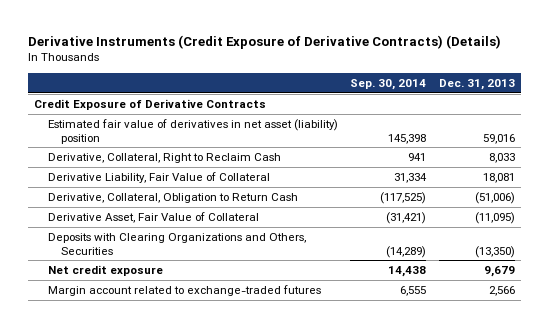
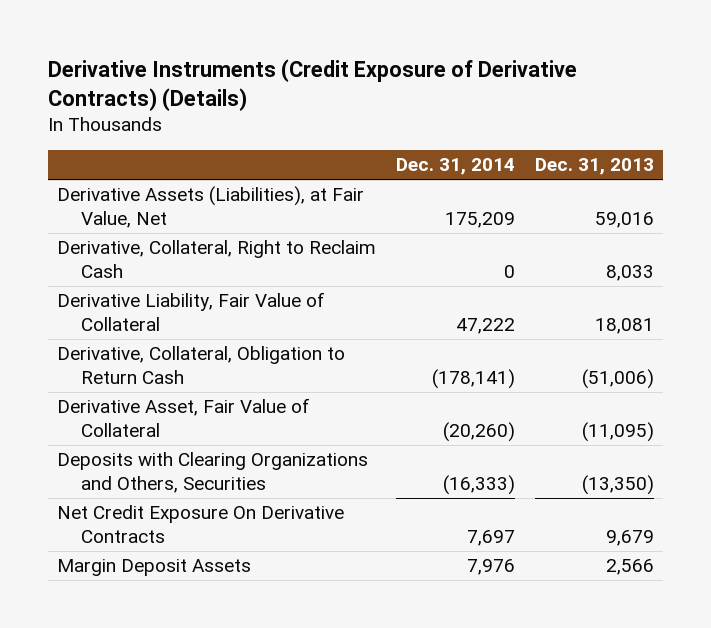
- | Sep. 30, 2014 | Dec. 31, 2013
+ | Dec. 31, 2014 | Dec. 31, 2013
- Credit Exposure of Derivative Contracts
- Estimated fair value of derivatives in net asset (liability) position | 145,398 | 59,016
+ Derivative Assets (Liabilities), at Fair Value, Net | 175,209 | 59,016
- Net credit exposure | 14,438 | 9,679
- Margin account related to exchange-traded futures | 6,555 | 2,566
+ Net Credit Exposure On Derivative Contracts | 7,697 | 9,679
+ Margin Deposit Assets | 7,976 | 2,566

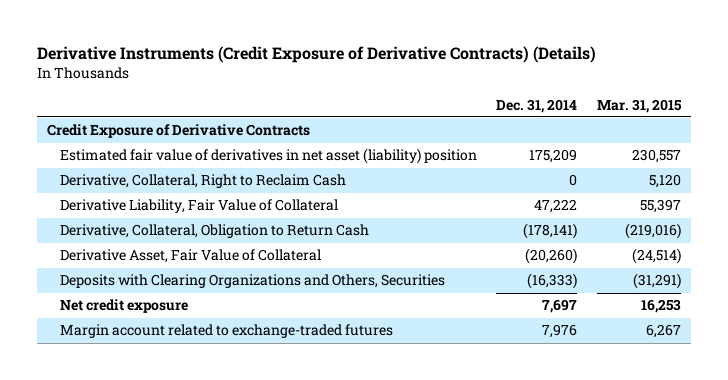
- | Dec. 31, 2014 | Dec. 31, 2013
+ | Dec. 31, 2014 | Mar. 31, 2015
- Derivative Assets (Liabilities), at Fair Value, Net | 175,209 | 59,016
+ Credit Exposure of Derivative Contracts
+ Estimated fair value of derivatives in net asset (liability) position | 175,209 | 230,557
- Net Credit Exposure On Derivative Contracts | 7,697 | 9,679
- Margin Deposit Assets | 7,976 | 2,566
+ Net credit exposure | 7,697 | 16,253
+ Margin account related to exchange-traded futures | 7,976 | 6,267

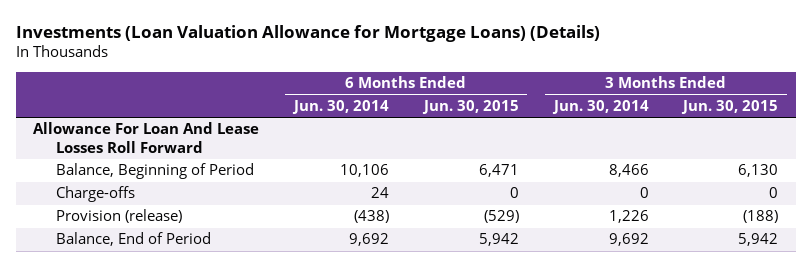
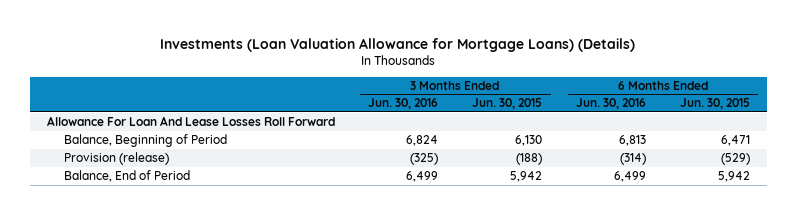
- | 6 Months Ended Jun. 30, 2014 | 6 Months Ended Jun. 30, 2015 | 3 Months Ended Jun. 30, 2014 | 3 Months Ended Jun. 30, 2015
+ | 3 Months Ended Jun. 30, 2016 | 3 Months Ended Jun. 30, 2015 | 6 Months Ended Jun. 30, 2016 | 6 Months Ended Jun. 30, 2015
- Charge-offs | 24 | 0 | 0 | 0

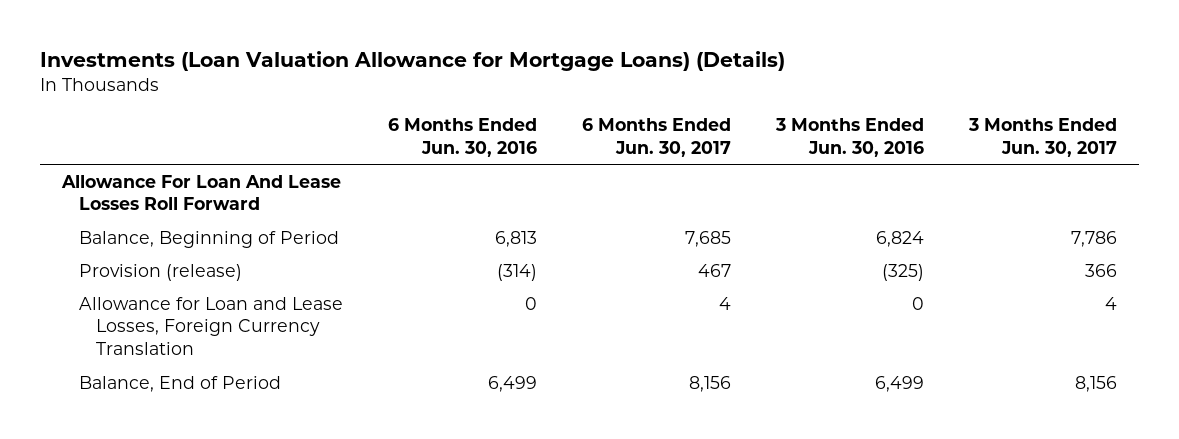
- | 3 Months Ended Jun. 30, 2016 | 3 Months Ended Jun. 30, 2015 | 6 Months Ended Jun. 30, 2016 | 6 Months Ended Jun. 30, 2015
+ | 6 Months Ended Jun. 30, 2016 | 6 Months Ended Jun. 30, 2017 | 3 Months Ended Jun. 30, 2016 | 3 Months Ended Jun. 30, 2017
+ Allowance for Loan and Lease Losses, Foreign Currency Translation | 0 | 4 | 0 | 4

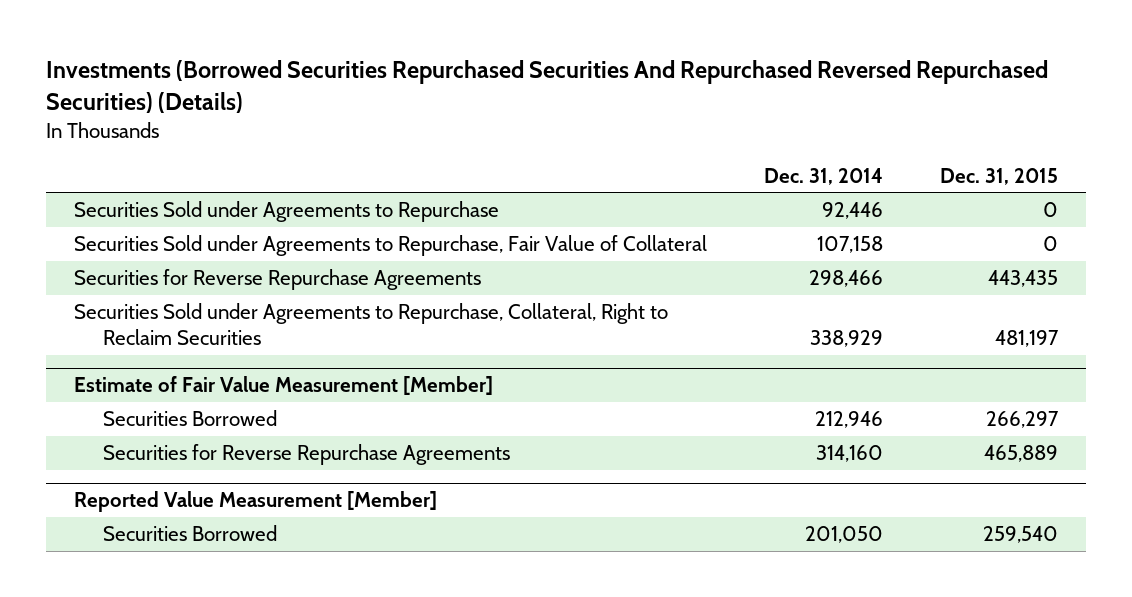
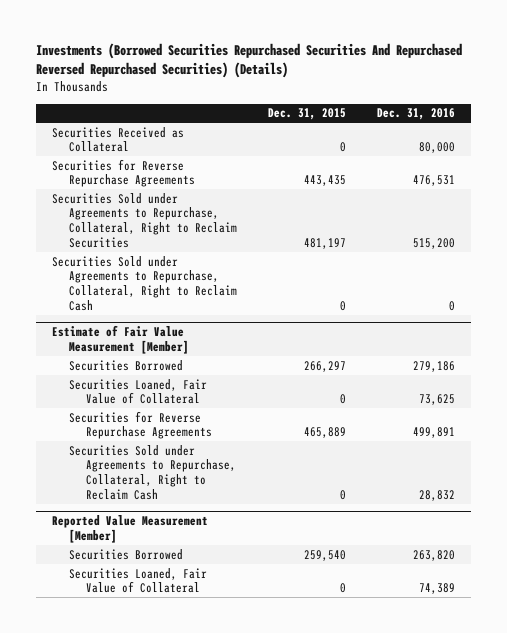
- | Dec. 31, 2014 | Dec. 31, 2015
+ | Dec. 31, 2015 | Dec. 31, 2016
- Securities Sold under Agreements to Repurchase | 92,446 | 0
- Securities Sold under Agreements to Repurchase, Fair Value of Collateral | 107,158 | 0
+ Securities Received as Collateral | 0 | 80,000
+ Securities Sold under Agreements to Repurchase, Collateral, Right to Reclaim Cash | 0 | 0
@ Estimate of Fair Value Measurement [Member]
+ Securities Loaned, Fair Value of Collateral | 0 | 73,625
+ Securities Sold under Agreements to Repurchase, Collateral, Right to Reclaim Cash | 0 | 28,832
@ Reported Value Measurement [Member]
+ Securities Loaned, Fair Value of Collateral | 0 | 74,389

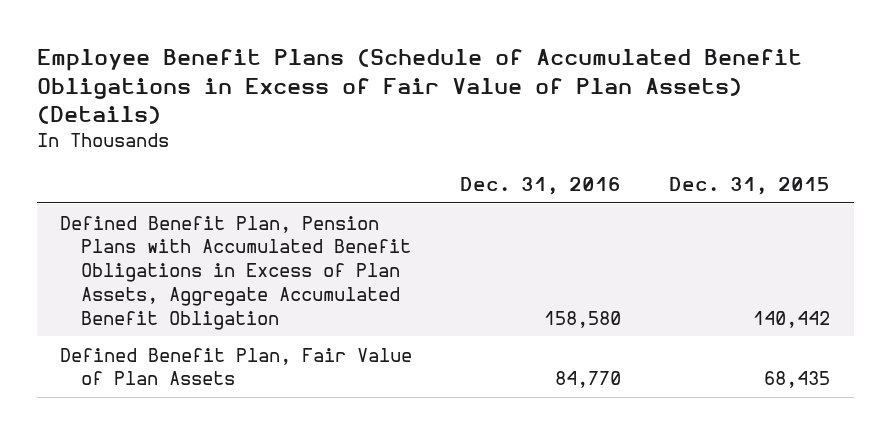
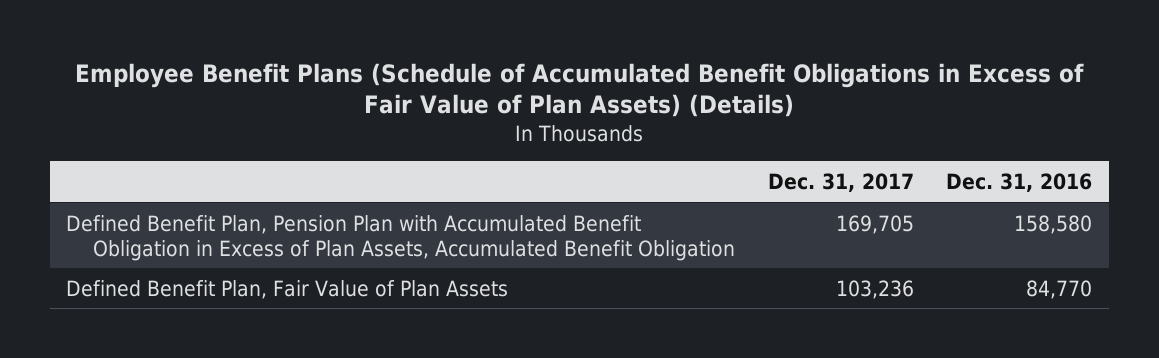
- | Dec. 31, 2016 | Dec. 31, 2015
+ | Dec. 31, 2017 | Dec. 31, 2016
- Defined Benefit Plan, Pension Plans with Accumulated Benefit Obligations in Excess of Plan Assets, Aggregate Accumulated Benefit Obligation | 158,580 | 140,442
+ Defined Benefit Plan, Pension Plan with Accumulated Benefit Obligation in Excess of Plan Assets, Accumulated Benefit Obligation | 169,705 | 158,580

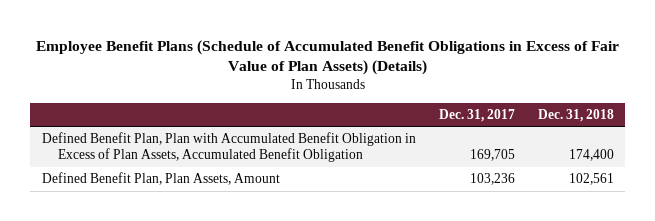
- | Dec. 31, 2017 | Dec. 31, 2016
+ | Dec. 31, 2017 | Dec. 31, 2018
- Defined Benefit Plan, Pension Plan with Accumulated Benefit Obligation in Excess of Plan Assets, Accumulated Benefit Obligation | 169,705 | 158,580
- Defined Benefit Plan, Fair Value of Plan Assets | 103,236 | 84,770
+ Defined Benefit Plan, Plan with Accumulated Benefit Obligation in Excess of Plan Assets, Accumulated Benefit Obligation | 169,705 | 174,400
+ Defined Benefit Plan, Plan Assets, Amount | 103,236 | 102,561

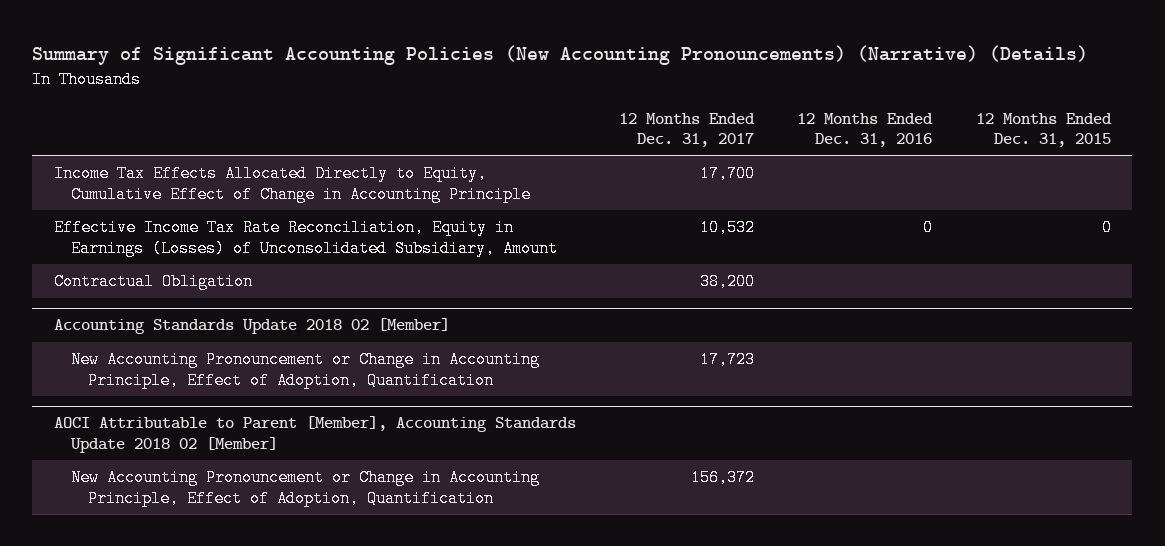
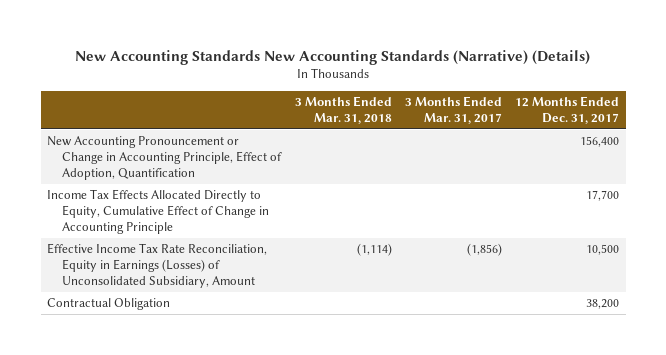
- Summary of Significant Accounting Policies (New Accounting Pronouncements) (Narrative) (Details)
+ New Accounting Standards New Accounting Standards (Narrative) (Details)
- | 12 Months Ended Dec. 31, 2017 | 12 Months Ended Dec. 31, 2016 | 12 Months Ended Dec. 31, 2015
+ | 3 Months Ended Mar. 31, 2018 | 3 Months Ended Mar. 31, 2017 | 12 Months Ended Dec. 31, 2017
+ New Accounting Pronouncement or Change in Accounting Principle, Effect of Adoption, Quantification | | | 156,400
- Effective Income Tax Rate Reconciliation, Equity in Earnings (Losses) of Unconsolidated Subsidiary, Amount | 10,532 | 0 | 0
+ Effective Income Tax Rate Reconciliation, Equity in Earnings (Losses) of Unconsolidated Subsidiary, Amount | (1,114) | (1,856) | 10,500
- Accounting Standards Update 2018 02 [Member]
- New Accounting Pronouncement or Change in Accounting Principle, Effect of Adoption, Quantification | 17,723 | |
- AOCI Attributable to Parent [Member], Accounting Standards Update 2018 02 [Member]
- New Accounting Pronouncement or Change in Accounting Principle, Effect of Adoption, Quantification | 156,372 | |

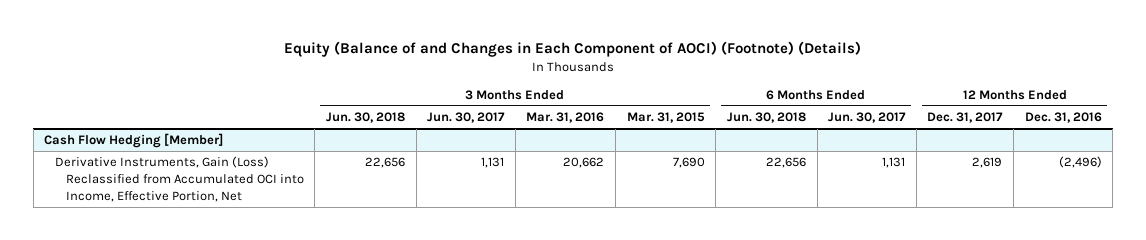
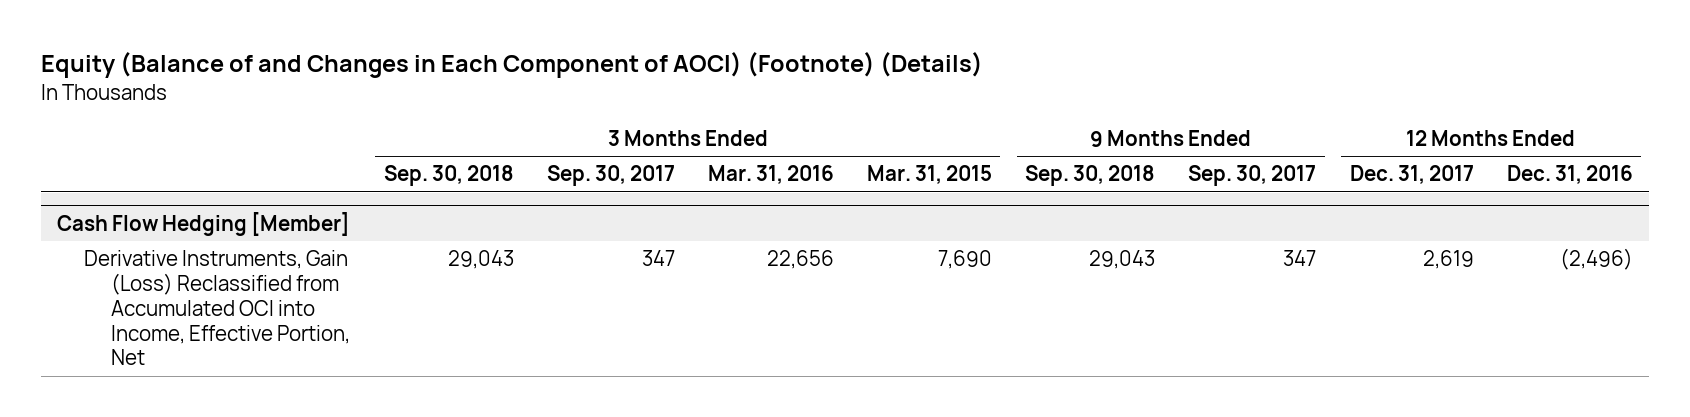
- | 3 Months Ended Jun. 30, 2018 | 3 Months Ended Jun. 30, 2017 | 3 Months Ended Mar. 31, 2016 | 3 Months Ended Mar. 31, 2015 | 6 Months Ended Jun. 30, 2018 | 6 Months Ended Jun. 30, 2017 | 12 Months Ended Dec. 31, 2017 | 12 Months Ended Dec. 31, 2016
+ | 3 Months Ended Sep. 30, 2018 | 3 Months Ended Sep. 30, 2017 | 3 Months Ended Mar. 31, 2016 | 3 Months Ended Mar. 31, 2015 | 9 Months Ended Sep. 30, 2018 | 9 Months Ended Sep. 30, 2017 | 12 Months Ended Dec. 31, 2017 | 12 Months Ended Dec. 31, 2016
@ Cash Flow Hedging [Member]
- Derivative Instruments, Gain (Loss) Reclassified from Accumulated OCI into Income, Effective Portion, Net | 22,656 | 1,131 | 20,662 | 7,690 | 22,656 | 1,131 | 2,619 | (2,496)
+ Derivative Instruments, Gain (Loss) Reclassified from Accumulated OCI into Income, Effective Portion, Net | 29,043 | 347 | 22,656 | 7,690 | 29,043 | 347 | 2,619 | (2,496)

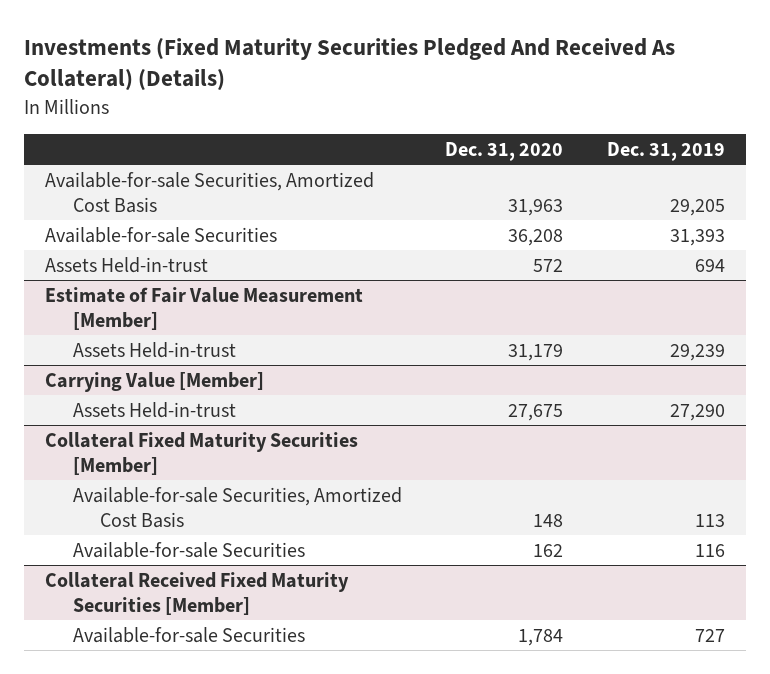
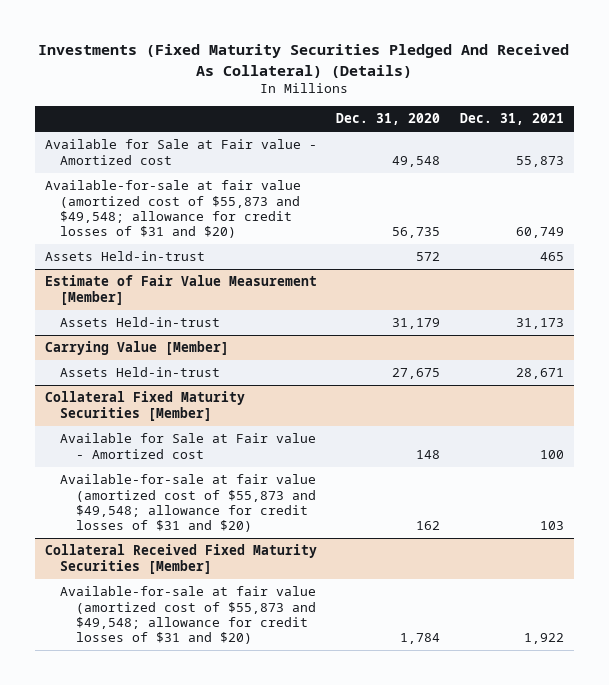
- | Dec. 31, 2020 | Dec. 31, 2019
+ | Dec. 31, 2020 | Dec. 31, 2021
- Available-for-sale Securities, Amortized Cost Basis | 31,963 | 29,205
- Available-for-sale Securities | 36,208 | 31,393
+ Available for Sale at Fair value - Amortized cost | 49,548 | 55,873
+ Available-for-sale at fair value (amortized cost of $55,873 and $49,548; allowance for credit losses of $31 and $20) | 56,735 | 60,749
@ Collateral Fixed Maturity Securities [Member]
- Available-for-sale Securities, Amortized Cost Basis | 148 | 113
- Available-for-sale Securities | 162 | 116
+ Available for Sale at Fair value - Amortized cost | 148 | 100
+ Available-for-sale at fair value (amortized cost of $55,873 and $49,548; allowance for credit losses of $31 and $20) | 162 | 103
@ Collateral Received Fixed Maturity Securities [Member]
- Available-for-sale Securities | 1,784 | 727
+ Available-for-sale at fair value (amortized cost of $55,873 and $49,548; allowance for credit losses of $31 and $20) | 1,784 | 1,922

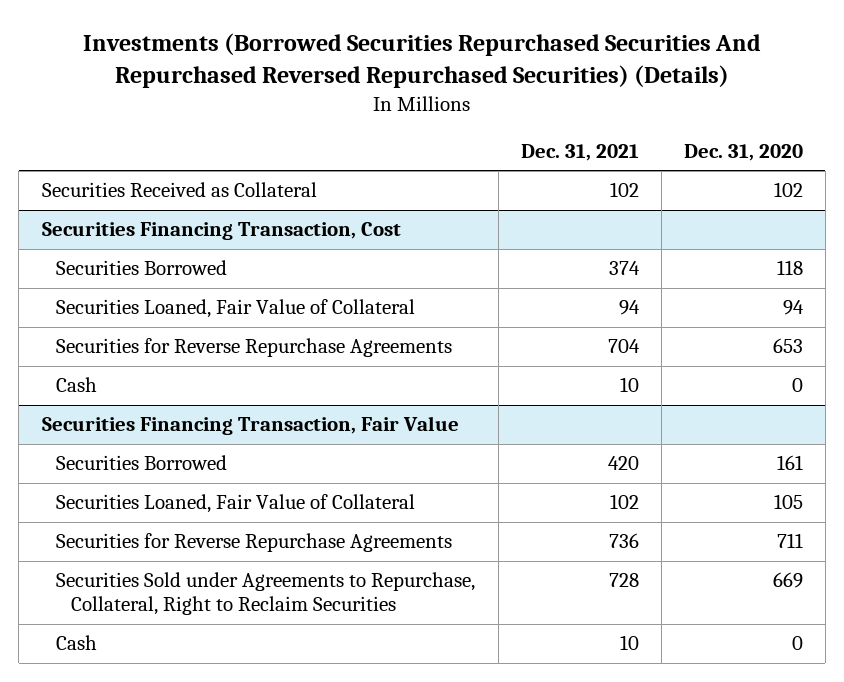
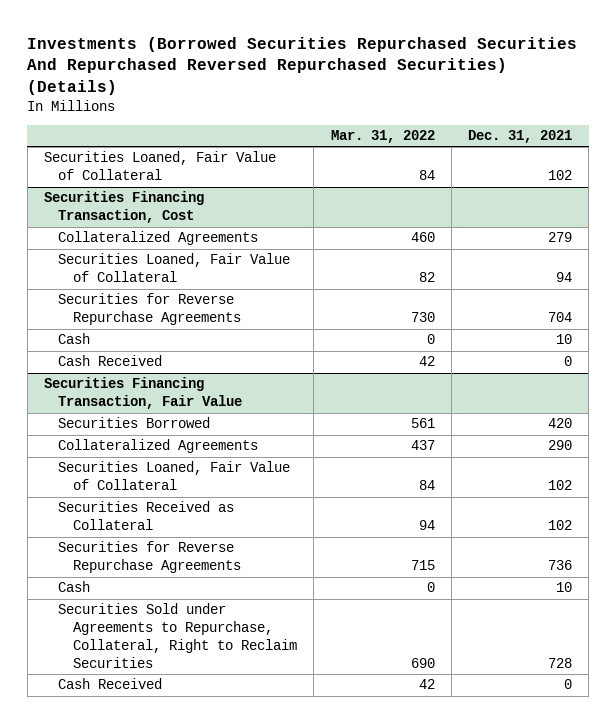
- | Dec. 31, 2021 | Dec. 31, 2020
+ | Mar. 31, 2022 | Dec. 31, 2021
- Securities Received as Collateral | 102 | 102
+ Securities Loaned, Fair Value of Collateral | 84 | 102
@ Securities Financing Transaction, Cost
- Securities Borrowed | 374 | 118
+ Collateralized Agreements | 460 | 279
+ Cash Received | 42 | 0
@ Securities Financing Transaction, Fair Value
+ Collateralized Agreements | 437 | 290
+ Securities Received as Collateral | 94 | 102
moved down: Securities Sold under Agreements to Repurchase, Collateral, Right to Reclaim Securities | 690 | 728
+ Cash Received | 42 | 0

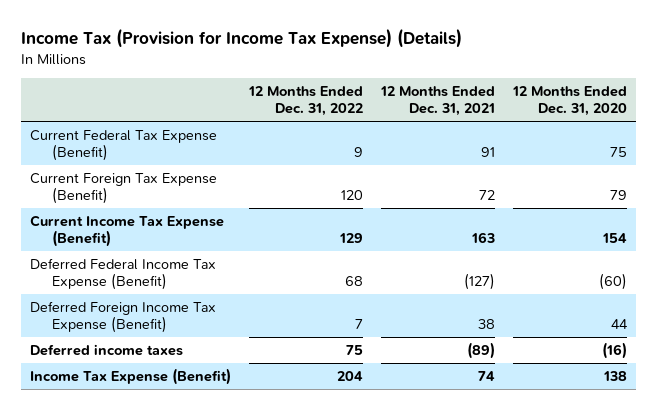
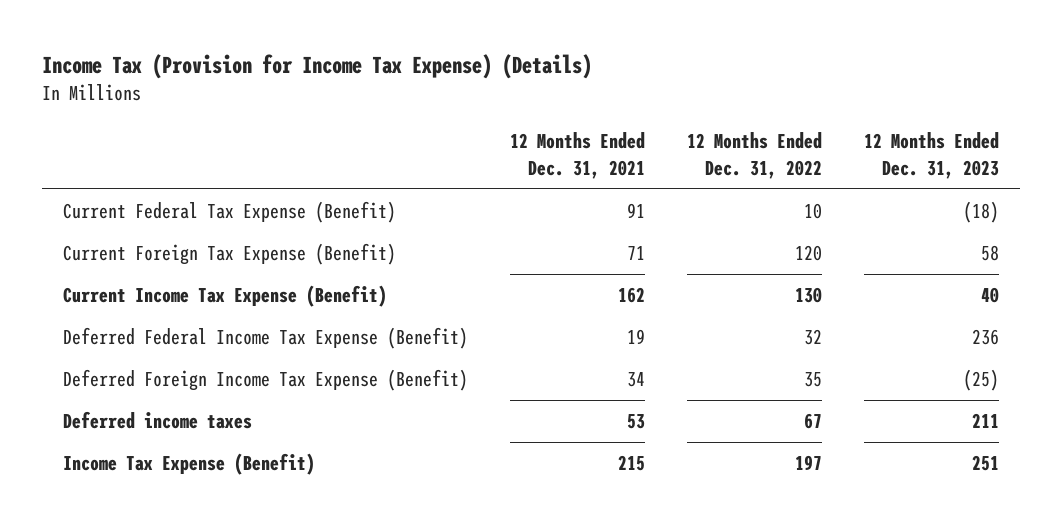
- | 12 Months Ended Dec. 31, 2022 | 12 Months Ended Dec. 31, 2021 | 12 Months Ended Dec. 31, 2020
+ | 12 Months Ended Dec. 31, 2021 | 12 Months Ended Dec. 31, 2022 | 12 Months Ended Dec. 31, 2023
- Current Federal Tax Expense (Benefit) | 9 | 91 | 75
- Current Foreign Tax Expense (Benefit) | 120 | 72 | 79
- Current Income Tax Expense (Benefit) | 129 | 163 | 154
- Deferred Federal Income Tax Expense (Benefit) | 68 | (127) | (60)
- Deferred Foreign Income Tax Expense (Benefit) | 7 | 38 | 44
- Deferred income taxes | 75 | (89) | (16)
- Income Tax Expense (Benefit) | 204 | 74 | 138
+ Current Federal Tax Expense (Benefit) | 91 | 10 | (18)
+ Current Foreign Tax Expense (Benefit) | 71 | 120 | 58
+ Current Income Tax Expense (Benefit) | 162 | 130 | 40
+ Deferred Federal Income Tax Expense (Benefit) | 19 | 32 | 236
+ Deferred Foreign Income Tax Expense (Benefit) | 34 | 35 | (25)
+ Deferred income taxes | 53 | 67 | 211
+ Income Tax Expense (Benefit) | 215 | 197 | 251

